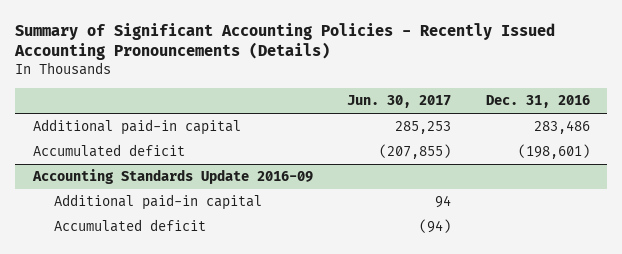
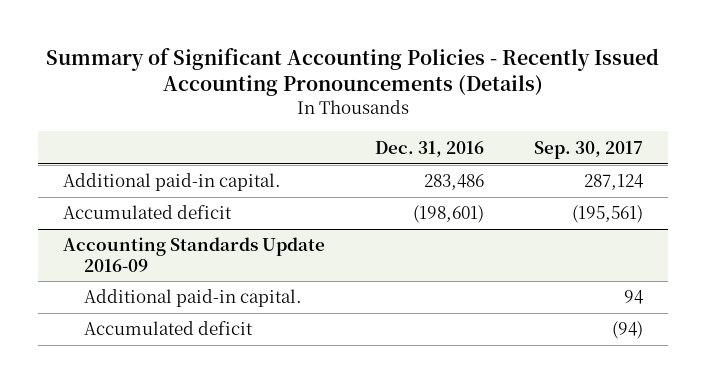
- | Jun. 30, 2017 | Dec. 31, 2016
+ | Dec. 31, 2016 | Sep. 30, 2017
- Additional paid-in capital | 285,253 | 283,486
+ Additional paid-in capital. | 283,486 | 287,124
@ Accounting Standards Update 2016-09
- Additional paid-in capital | 94 |
+ Additional paid-in capital. | | 94

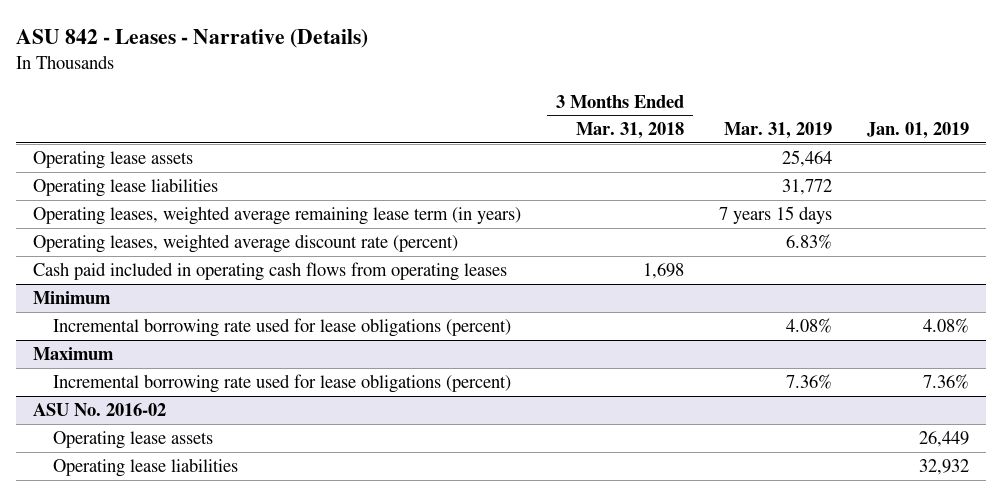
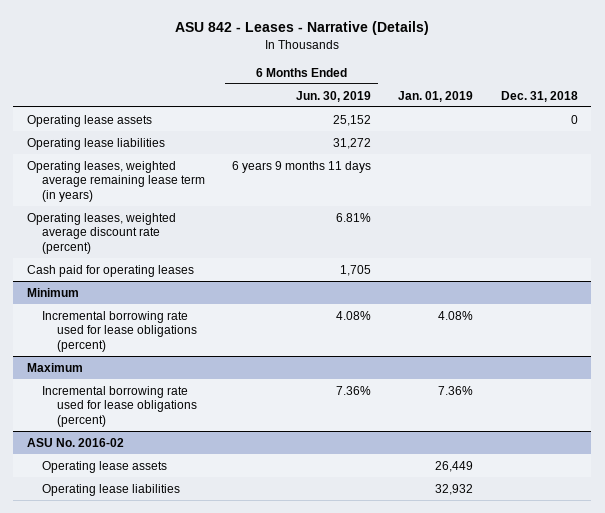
- | 3 Months Ended Mar. 31, 2018 | Mar. 31, 2019 | Jan. 01, 2019
+ | 6 Months Ended Jun. 30, 2019 | Jan. 01, 2019 | Dec. 31, 2018
- Cash paid included in operating cash flows from operating leases | 1,698 | |
+ Cash paid for operating leases | 1,705 | |

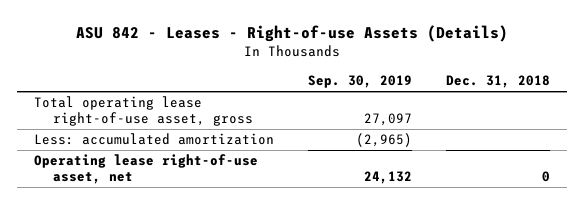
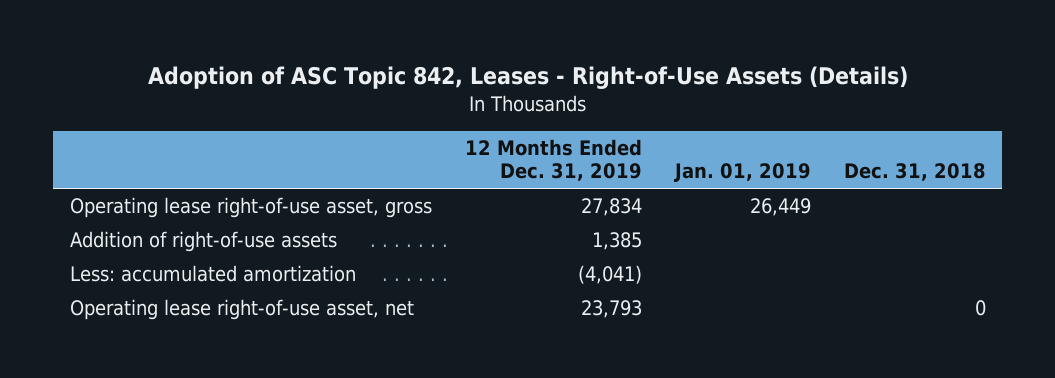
- ASU 842 - Leases - Right-of-use Assets (Details)
+ Adoption of ASC Topic 842, Leases - Right-of-Use Assets (Details)
- | Sep. 30, 2019 | Dec. 31, 2018
+ | 12 Months Ended Dec. 31, 2019 | Jan. 01, 2019 | Dec. 31, 2018
- Total operating lease right-of-use asset, gross | 27,097 |
+ Operating lease right-of-use asset, gross | 27,834 | 26,449 |
+ Addition of right-of-use assets | 1,385 | |

